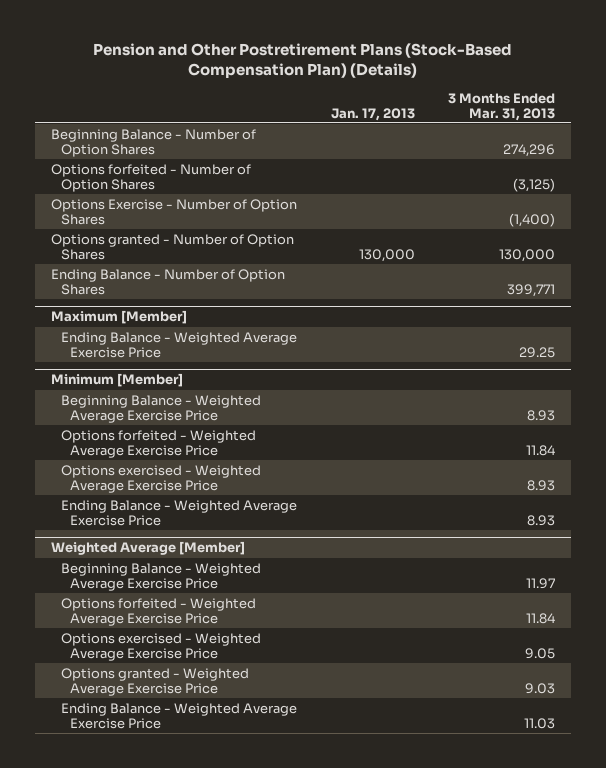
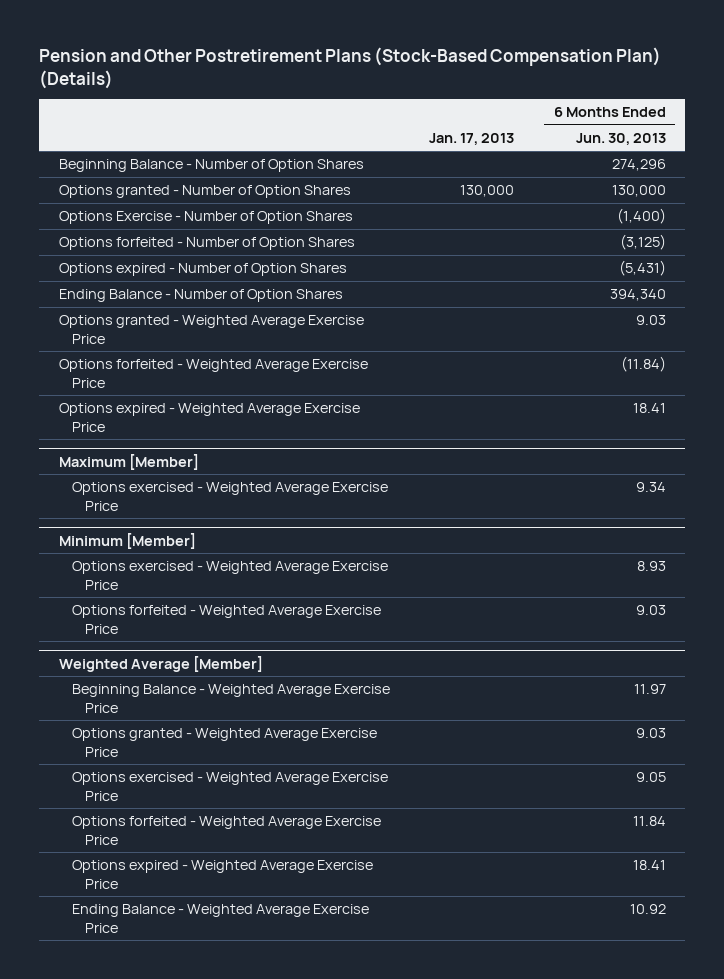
- | Jan. 17, 2013 | 3 Months Ended Mar. 31, 2013
+ | Jan. 17, 2013 | 6 Months Ended Jun. 30, 2013
moved down: Options Exercise - Number of Option Shares | | (1,400)
moved down: Options forfeited - Number of Option Shares | | (3,125)
+ Options expired - Number of Option Shares | | (5,431)
+ Options granted - Weighted Average Exercise Price | | 9.03
+ Options forfeited - Weighted Average Exercise Price | | (11.84)
+ Options expired - Weighted Average Exercise Price | | 18.41
@ Maximum [Member]
- Ending Balance - Weighted Average Exercise Price | | 29.25
+ Options exercised - Weighted Average Exercise Price | | 9.34
@ Minimum [Member]
- Beginning Balance - Weighted Average Exercise Price | | 8.93
- Ending Balance - Weighted Average Exercise Price | | 8.93
moved down: Options forfeited - Weighted Average Exercise Price | | 9.03
@ Weighted Average [Member]
moved down: Options exercised - Weighted Average Exercise Price | | 9.05
moved down: Options forfeited - Weighted Average Exercise Price | | 11.84
+ Options expired - Weighted Average Exercise Price | | 18.41

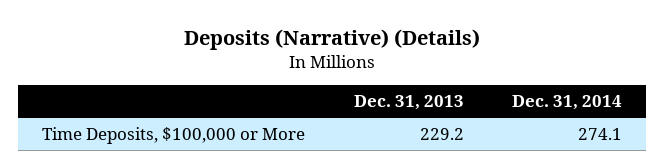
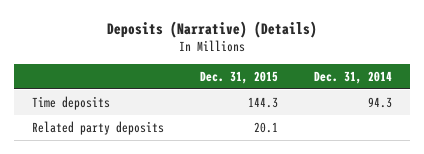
- | Dec. 31, 2013 | Dec. 31, 2014
+ | Dec. 31, 2015 | Dec. 31, 2014
- Time Deposits, $100,000 or More | 229.2 | 274.1
+ Time deposits | 144.3 | 94.3
+ Related party deposits | 20.1 |

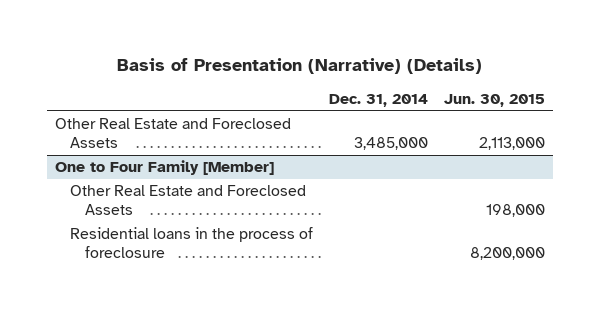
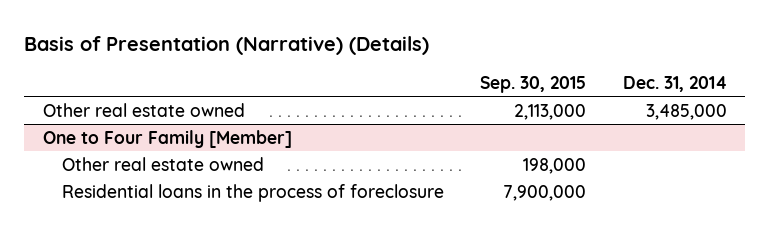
- | Dec. 31, 2014 | Jun. 30, 2015
+ | Sep. 30, 2015 | Dec. 31, 2014
- Other Real Estate and Foreclosed Assets | 3,485,000 | 2,113,000
+ Other real estate owned | 2,113,000 | 3,485,000
@ One to Four Family [Member]
- Other Real Estate and Foreclosed Assets | | 198,000
+ Other real estate owned | 198,000 |

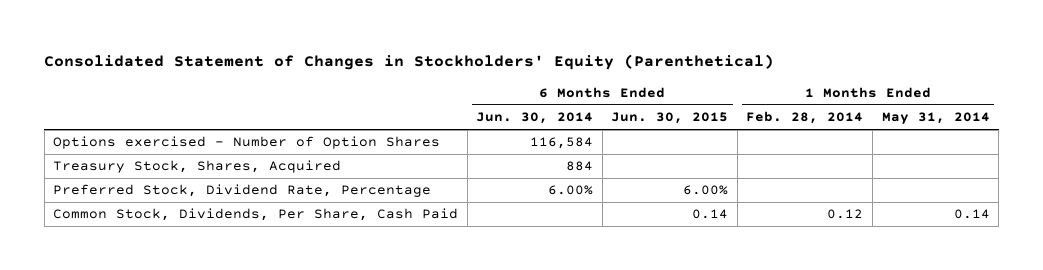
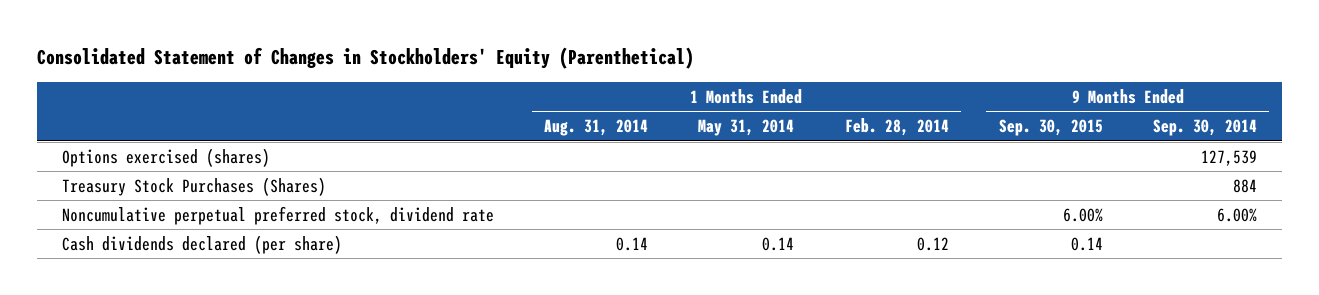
- | 6 Months Ended Jun. 30, 2014 | 6 Months Ended Jun. 30, 2015 | 1 Months Ended Feb. 28, 2014 | 1 Months Ended May 31, 2014
+ | 1 Months Ended Aug. 31, 2014 | 1 Months Ended May 31, 2014 | 1 Months Ended Feb. 28, 2014 | 9 Months Ended Sep. 30, 2015 | 9 Months Ended Sep. 30, 2014
- Options exercised - Number of Option Shares | 116,584 | | |
- Treasury Stock, Shares, Acquired | 884 | | |
- Preferred Stock, Dividend Rate, Percentage | 6.00% | 6.00% | |
- Common Stock, Dividends, Per Share, Cash Paid | | 0.14 | 0.12 | 0.14
+ Options exercised (shares) | | | | | 127,539
+ Treasury Stock Purchases (Shares) | | | | | 884
+ Noncumulative perpetual preferred stock, dividend rate | | | | 6.00% | 6.00%
+ Cash dividends declared (per share) | 0.14 | 0.14 | 0.12 | 0.14 |

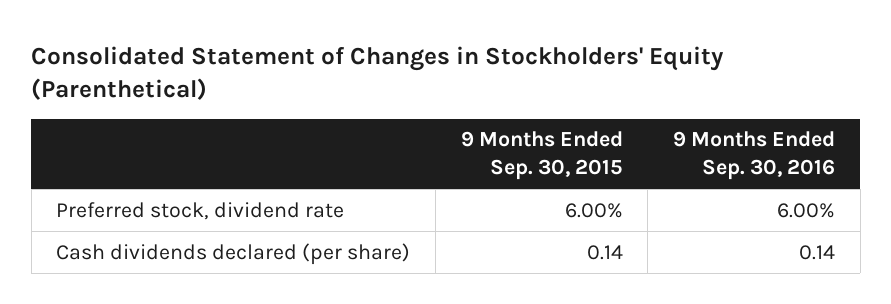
- | 1 Months Ended Aug. 31, 2014 | 1 Months Ended May 31, 2014 | 1 Months Ended Feb. 28, 2014 | 9 Months Ended Sep. 30, 2015 | 9 Months Ended Sep. 30, 2014
+ | 9 Months Ended Sep. 30, 2015 | 9 Months Ended Sep. 30, 2016
- Options exercised (shares) | | | | | 127,539
- Treasury Stock Purchases (Shares) | | | | | 884
- Noncumulative perpetual preferred stock, dividend rate | | | | 6.00% | 6.00%
+ Preferred stock, dividend rate | 6.00% | 6.00%

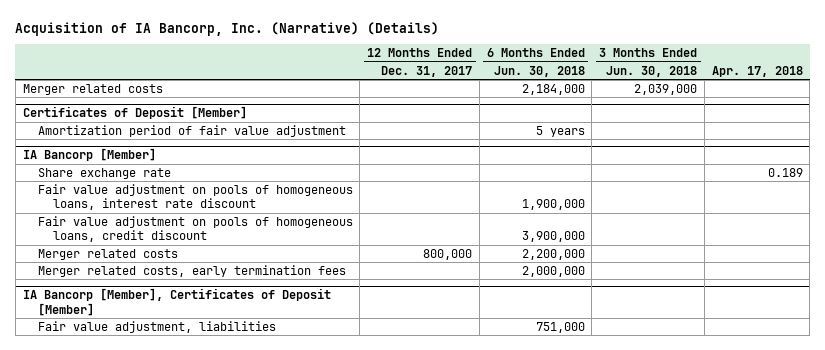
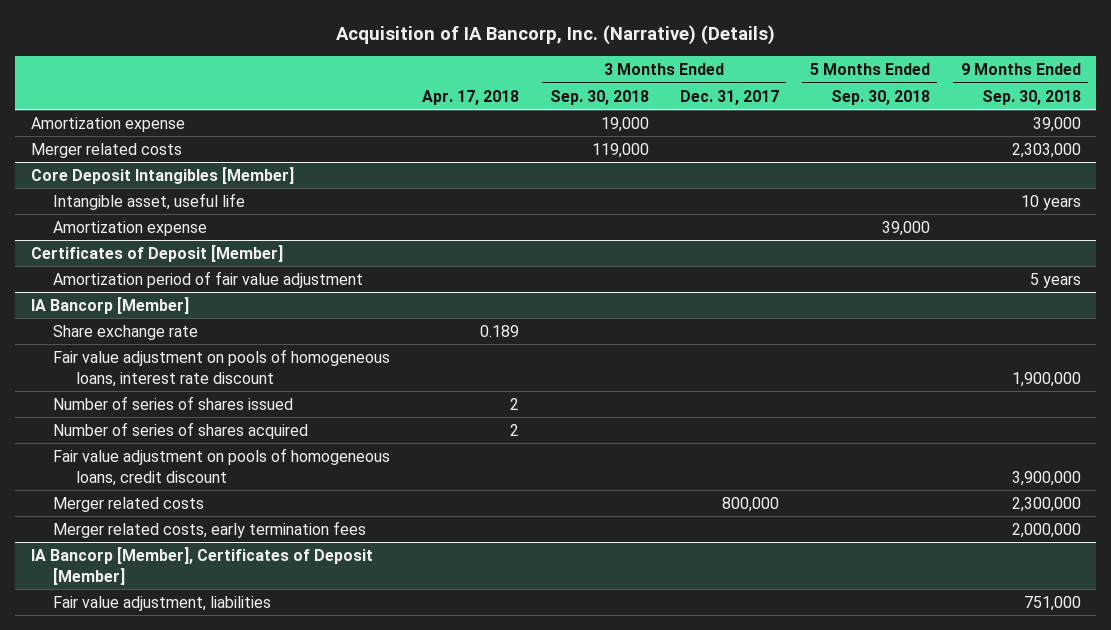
- | 12 Months Ended Dec. 31, 2017 | 6 Months Ended Jun. 30, 2018 | 3 Months Ended Jun. 30, 2018 | Apr. 17, 2018
+ | Apr. 17, 2018 | 3 Months Ended Sep. 30, 2018 | 3 Months Ended Dec. 31, 2017 | 5 Months Ended Sep. 30, 2018 | 9 Months Ended Sep. 30, 2018
+ Amortization expense | | 19,000 | | | 39,000
+ Core Deposit Intangibles [Member]
+ Intangible asset, useful life | | | | | 10 years
+ Amortization expense | | | | 39,000 |
@ IA Bancorp [Member]
+ Number of series of shares issued | 2 | | | |
+ Number of series of shares acquired | 2 | | | |

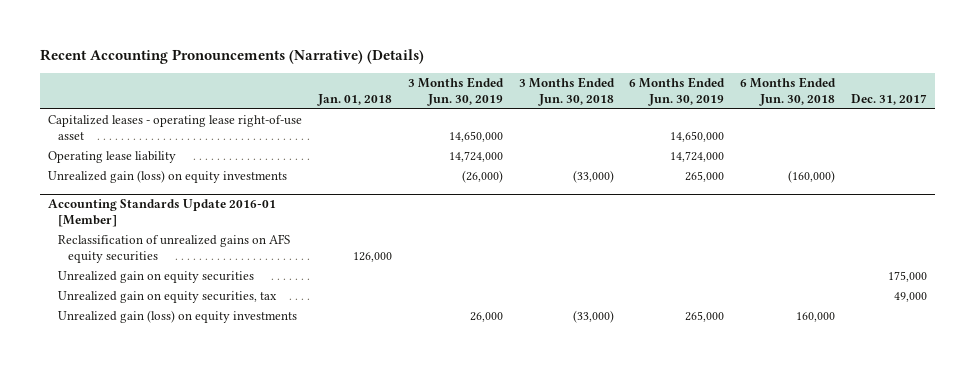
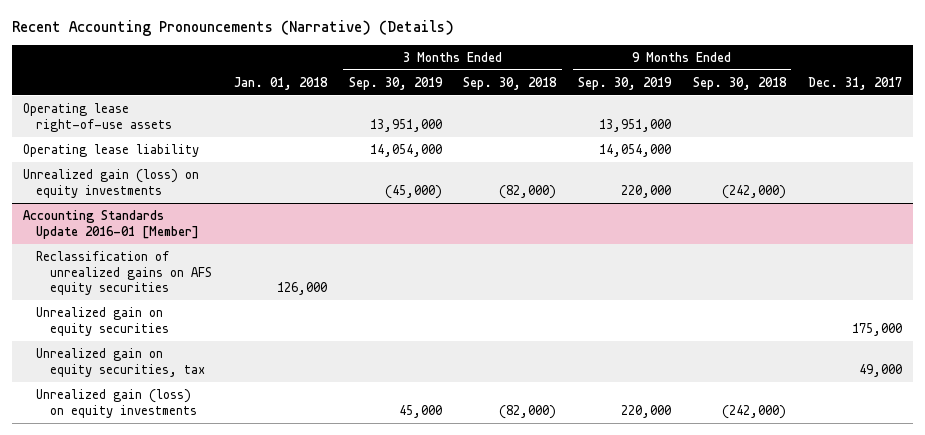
- | Jan. 01, 2018 | 3 Months Ended Jun. 30, 2019 | 3 Months Ended Jun. 30, 2018 | 6 Months Ended Jun. 30, 2019 | 6 Months Ended Jun. 30, 2018 | Dec. 31, 2017
+ | Jan. 01, 2018 | 3 Months Ended Sep. 30, 2019 | 3 Months Ended Sep. 30, 2018 | 9 Months Ended Sep. 30, 2019 | 9 Months Ended Sep. 30, 2018 | Dec. 31, 2017
- Capitalized leases - operating lease right-of-use asset | | 14,650,000 | | 14,650,000 | |
+ Operating lease right-of-use assets | | 13,951,000 | | 13,951,000 | |

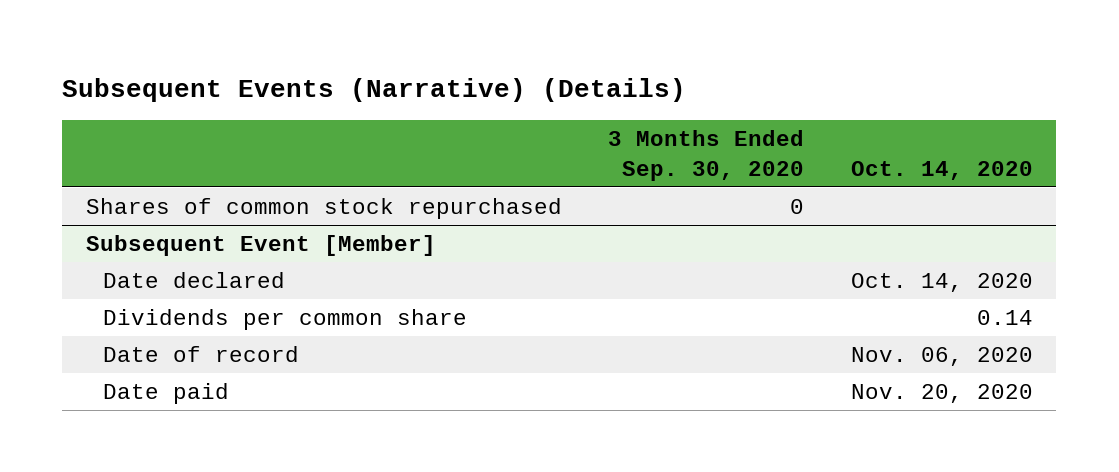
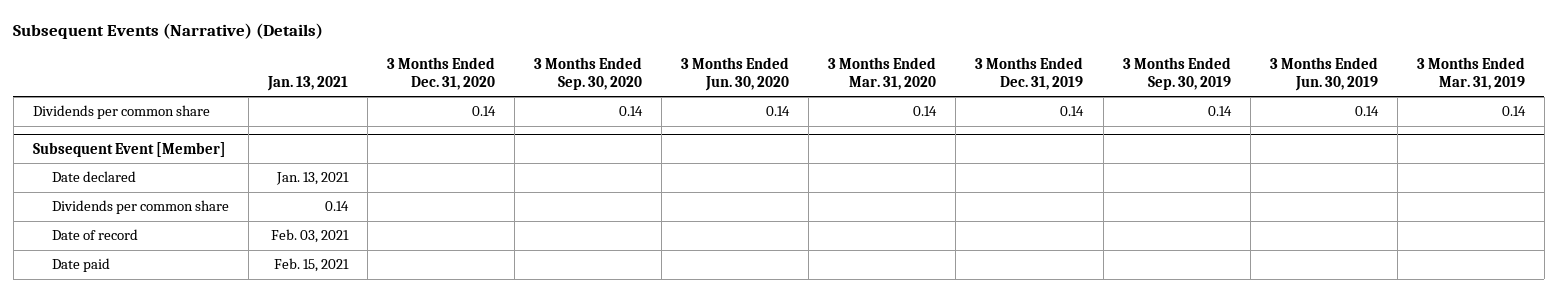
- | 3 Months Ended Sep. 30, 2020 | Oct. 14, 2020
+ | Jan. 13, 2021 | 3 Months Ended Dec. 31, 2020 | 3 Months Ended Sep. 30, 2020 | 3 Months Ended Jun. 30, 2020 | 3 Months Ended Mar. 31, 2020 | 3 Months Ended Dec. 31, 2019 | 3 Months Ended Sep. 30, 2019 | 3 Months Ended Jun. 30, 2019 | 3 Months Ended Mar. 31, 2019
- Shares of common stock repurchased | 0 |
+ Dividends per common share | | 0.14 | 0.14 | 0.14 | 0.14 | 0.14 | 0.14 | 0.14 | 0.14

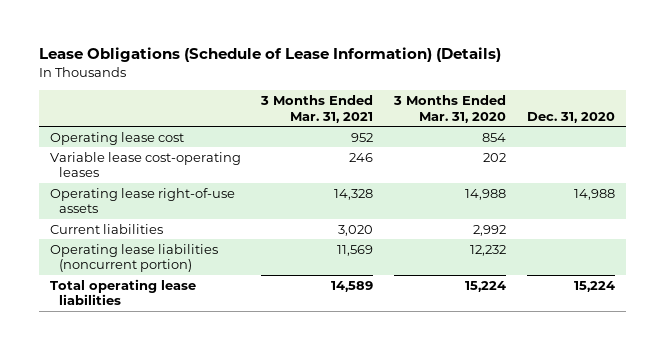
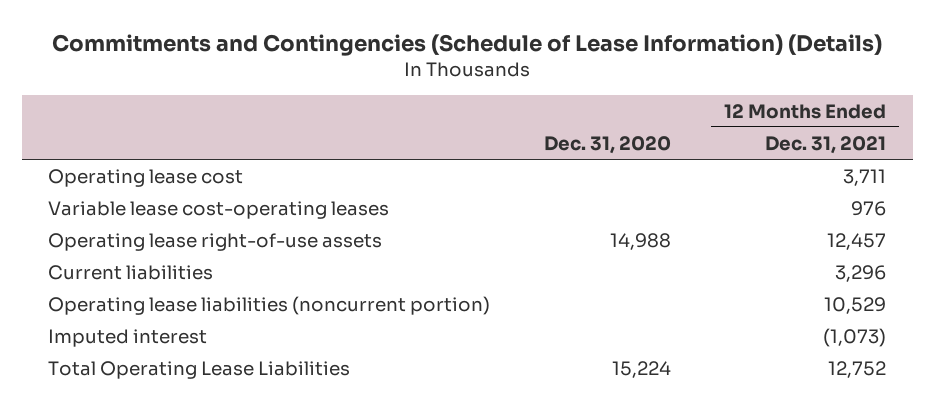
- Lease Obligations (Schedule of Lease Information) (Details)
+ Commitments and Contingencies (Schedule of Lease Information) (Details)
- | 3 Months Ended Mar. 31, 2021 | 3 Months Ended Mar. 31, 2020 | Dec. 31, 2020
+ | Dec. 31, 2020 | 12 Months Ended Dec. 31, 2021
- Total operating lease liabilities | 14,589 | 15,224 | 15,224
+ Imputed interest | | (1,073)
+ Total Operating Lease Liabilities | 15,224 | 12,752

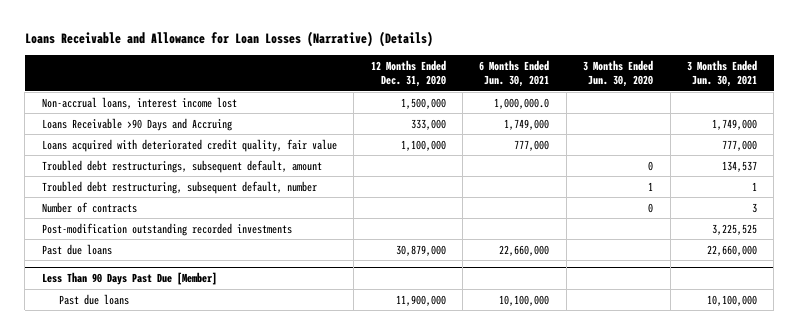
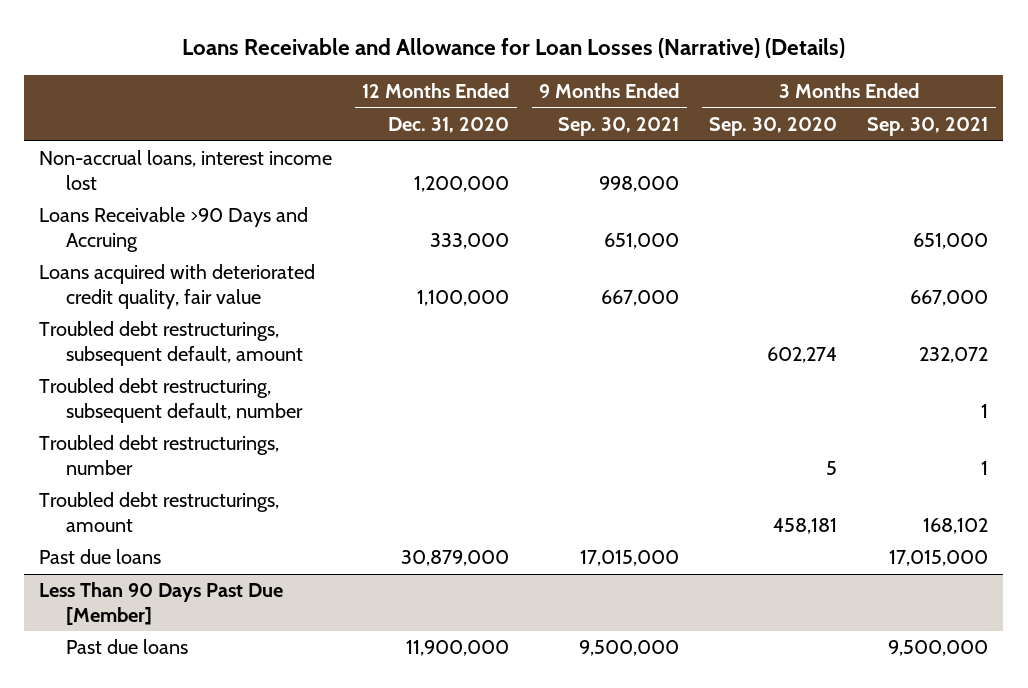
- | 12 Months Ended Dec. 31, 2020 | 6 Months Ended Jun. 30, 2021 | 3 Months Ended Jun. 30, 2020 | 3 Months Ended Jun. 30, 2021
+ | 12 Months Ended Dec. 31, 2020 | 9 Months Ended Sep. 30, 2021 | 3 Months Ended Sep. 30, 2020 | 3 Months Ended Sep. 30, 2021
- Non-accrual loans, interest income lost | 1,500,000 | 1,000,000.0 | |
+ Non-accrual loans, interest income lost | 1,200,000 | 998,000 | |
- Number of contracts | | | 0 | 3
- Post-modification outstanding recorded investments | | | | 3,225,525
+ Troubled debt restructurings, number | | | 5 | 1
+ Troubled debt restructurings, amount | | | 458,181 | 168,102

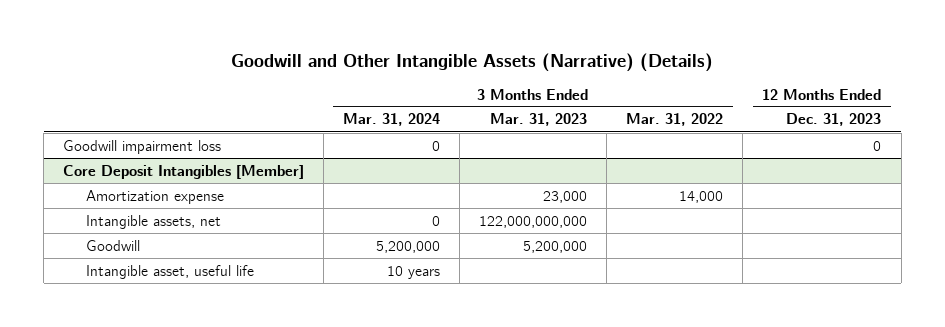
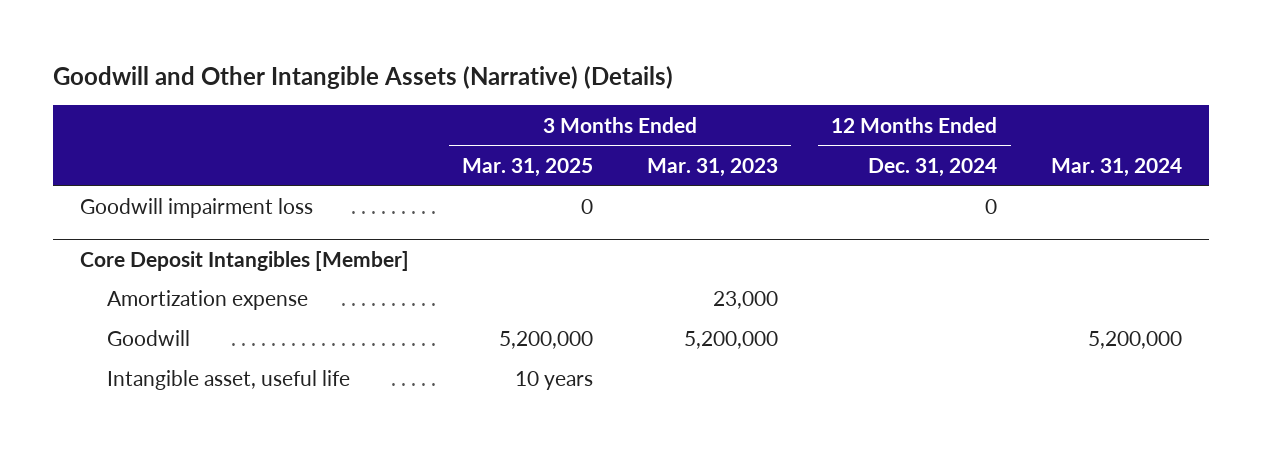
- | 3 Months Ended Mar. 31, 2024 | 3 Months Ended Mar. 31, 2023 | 3 Months Ended Mar. 31, 2022 | 12 Months Ended Dec. 31, 2023
+ | 3 Months Ended Mar. 31, 2025 | 3 Months Ended Mar. 31, 2023 | 12 Months Ended Dec. 31, 2024 | Mar. 31, 2024
@ Core Deposit Intangibles [Member]
- Intangible assets, net | 0 | 122,000,000,000 | |

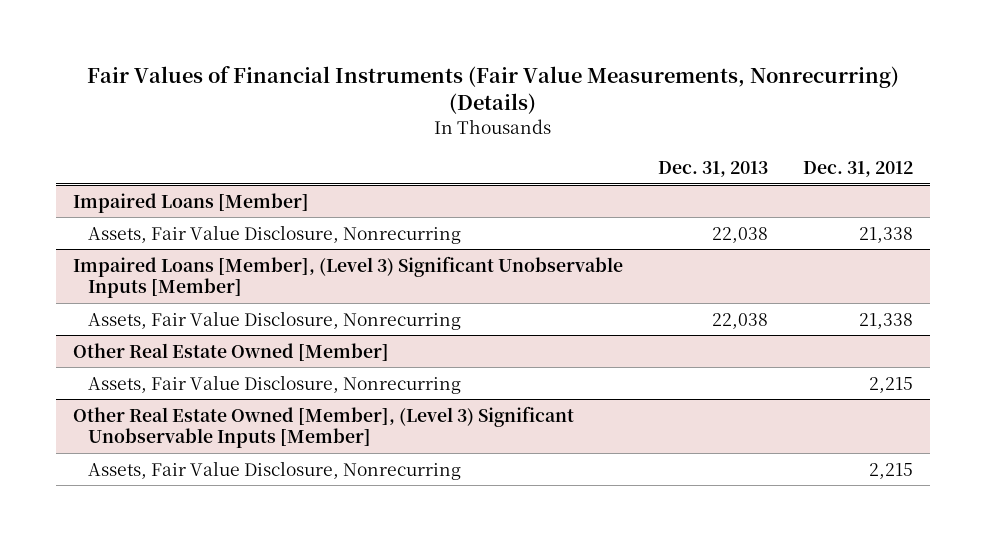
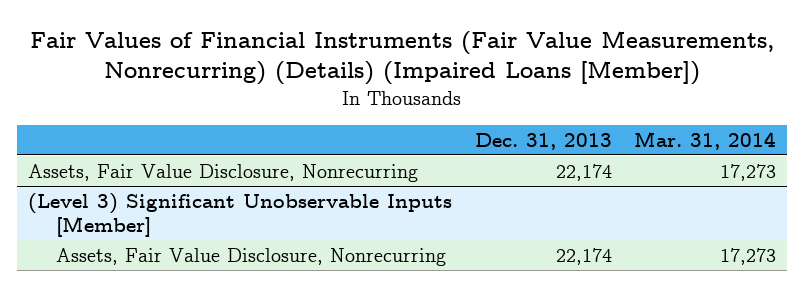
- Fair Values of Financial Instruments (Fair Value Measurements, Nonrecurring) (Details)
+ Fair Values of Financial Instruments (Fair Value Measurements, Nonrecurring) (Details) (Impaired Loans [Member])
- | Dec. 31, 2013 | Dec. 31, 2012
+ | Dec. 31, 2013 | Mar. 31, 2014
- Impaired Loans [Member]
- Assets, Fair Value Disclosure, Nonrecurring | 22,038 | 21,338
- Impaired Loans [Member], (Level 3) Significant Unobservable Inputs [Member]
- Assets, Fair Value Disclosure, Nonrecurring | 22,038 | 21,338
- Other Real Estate Owned [Member]
- Assets, Fair Value Disclosure, Nonrecurring | | 2,215
- Other Real Estate Owned [Member], (Level 3) Significant Unobservable Inputs [Member]
- Assets, Fair Value Disclosure, Nonrecurring | | 2,215
+ Assets, Fair Value Disclosure, Nonrecurring | 22,174 | 17,273
+ (Level 3) Significant Unobservable Inputs [Member]
+ Assets, Fair Value Disclosure, Nonrecurring | 22,174 | 17,273

